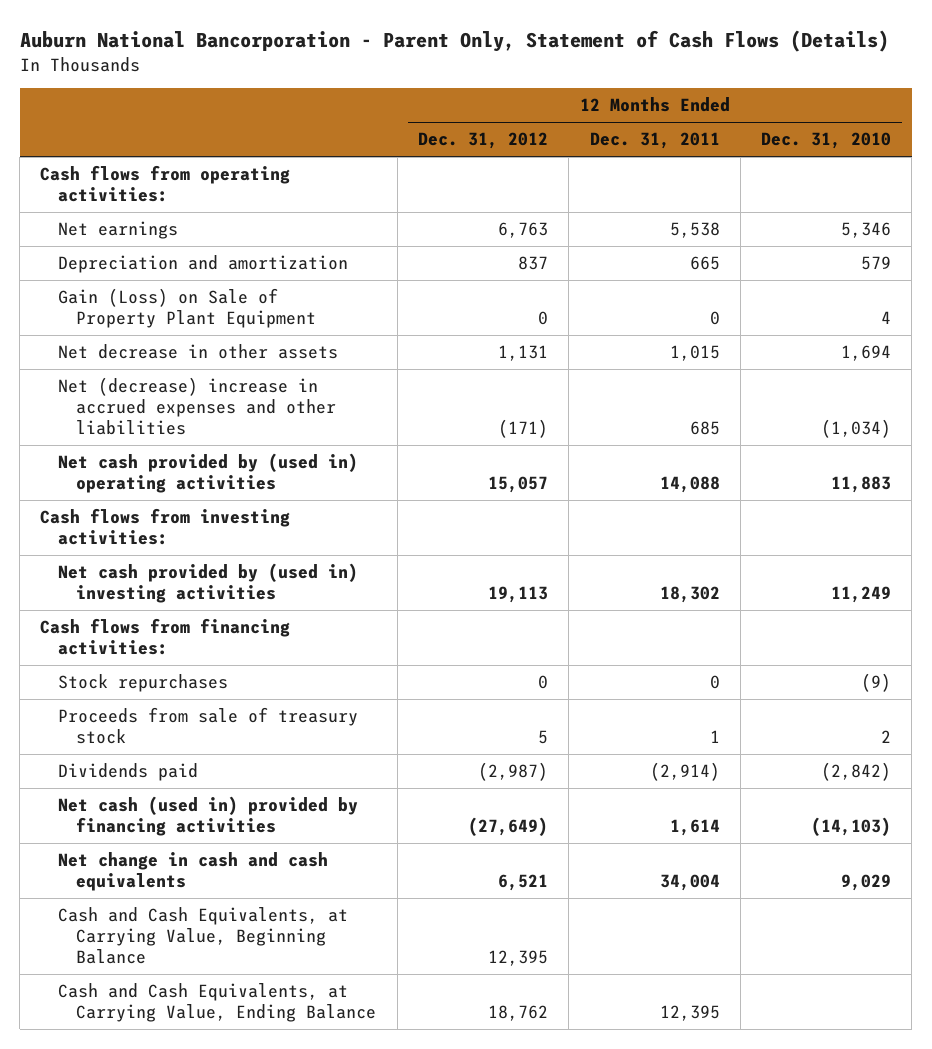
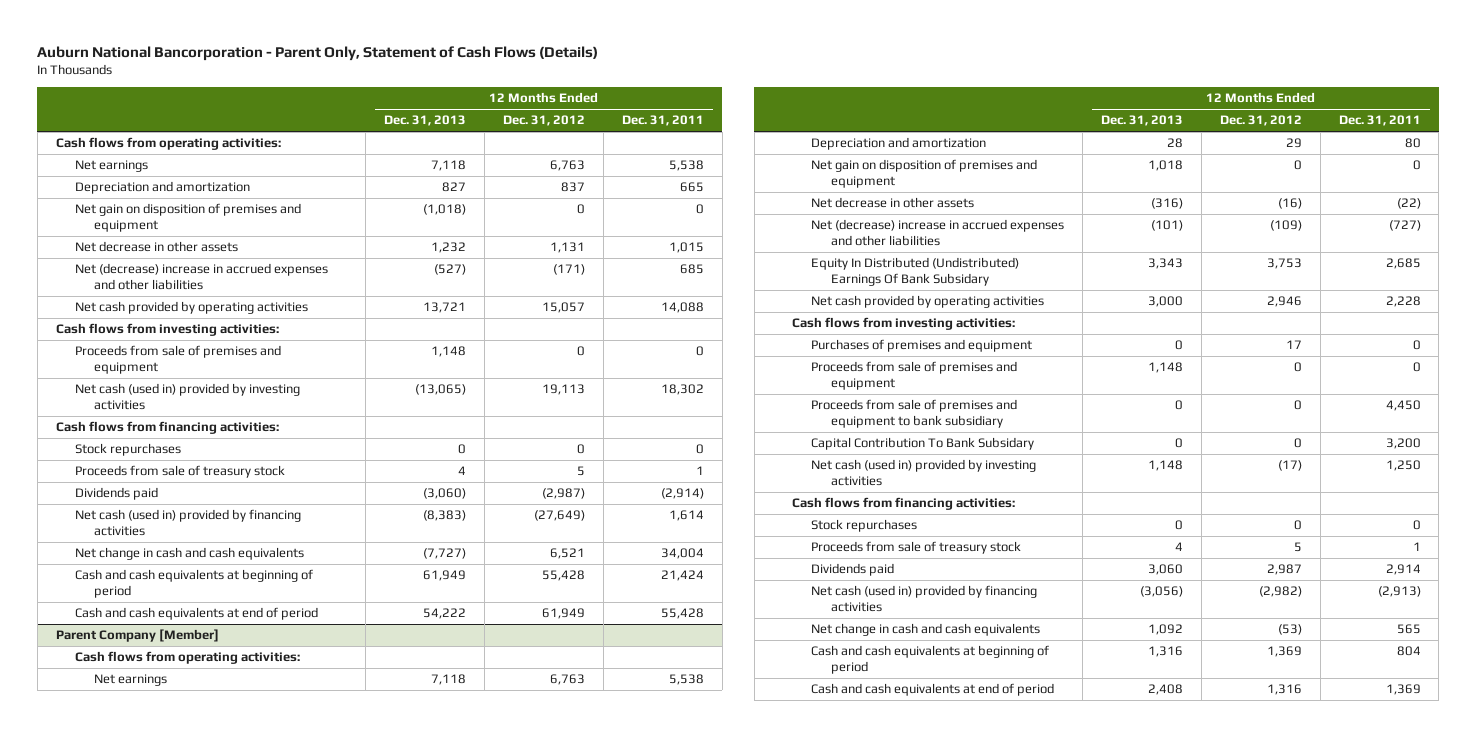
- | 12 Months Ended Dec. 31, 2012 | 12 Months Ended Dec. 31, 2011 | 12 Months Ended Dec. 31, 2010
+ | 12 Months Ended Dec. 31, 2013 | 12 Months Ended Dec. 31, 2012 | 12 Months Ended Dec. 31, 2011
- Gain (Loss) on Sale of Property Plant Equipment | 0 | 0 | 4
+ Net gain on disposition of premises and equipment | (1,018) | 0 | 0
- Net cash provided by (used in) operating activities | 15,057 | 14,088 | 11,883
+ Net cash provided by operating activities | 13,721 | 15,057 | 14,088
- Net cash provided by (used in) investing activities | 19,113 | 18,302 | 11,249
+ Proceeds from sale of premises and equipment | 1,148 | 0 | 0
+ Net cash (used in) provided by investing activities | (13,065) | 19,113 | 18,302
- Cash and Cash Equivalents, at Carrying Value, Beginning Balance | 12,395 | |
- Cash and Cash Equivalents, at Carrying Value, Ending Balance | 18,762 | 12,395 |
+ Cash and cash equivalents at beginning of period | 61,949 | 55,428 | 21,424
+ Cash and cash equivalents at end of period | 54,222 | 61,949 | 55,428
+ Parent Company [Member]
+ Cash flows from operating activities:
+ Net earnings | 7,118 | 6,763 | 5,538
+ Depreciation and amortization | 28 | 29 | 80
+ Net gain on disposition of premises and equipment | 1,018 | 0 | 0
+ Net decrease in other assets | (316) | (16) | (22)
+ Net (decrease) increase in accrued expenses and other liabilities | (101) | (109) | (727)
+ Equity In Distributed (Undistributed) Earnings Of Bank Subsidary | 3,343 | 3,753 | 2,685
+ Net cash provided by operating activities | 3,000 | 2,946 | 2,228
+ Cash flows from investing activities:
+ Purchases of premises and equipment | 0 | 17 | 0
+ Proceeds from sale of premises and equipment | 1,148 | 0 | 0
+ Proceeds from sale of premises and equipment to bank subsidiary | 0 | 0 | 4,450
+ Capital Contribution To Bank Subsidary | 0 | 0 | 3,200
+ Net cash (used in) provided by investing activities | 1,148 | (17) | 1,250
+ Cash flows from financing activities:
+ Stock repurchases | 0 | 0 | 0
+ Proceeds from sale of treasury stock | 4 | 5 | 1
+ Dividends paid | 3,060 | 2,987 | 2,914
+ Net cash (used in) provided by financing activities | (3,056) | (2,982) | (2,913)
+ Net change in cash and cash equivalents | 1,092 | (53) | 565
+ Cash and cash equivalents at beginning of period | 1,316 | 1,369 | 804
+ Cash and cash equivalents at end of period | 2,408 | 1,316 | 1,369

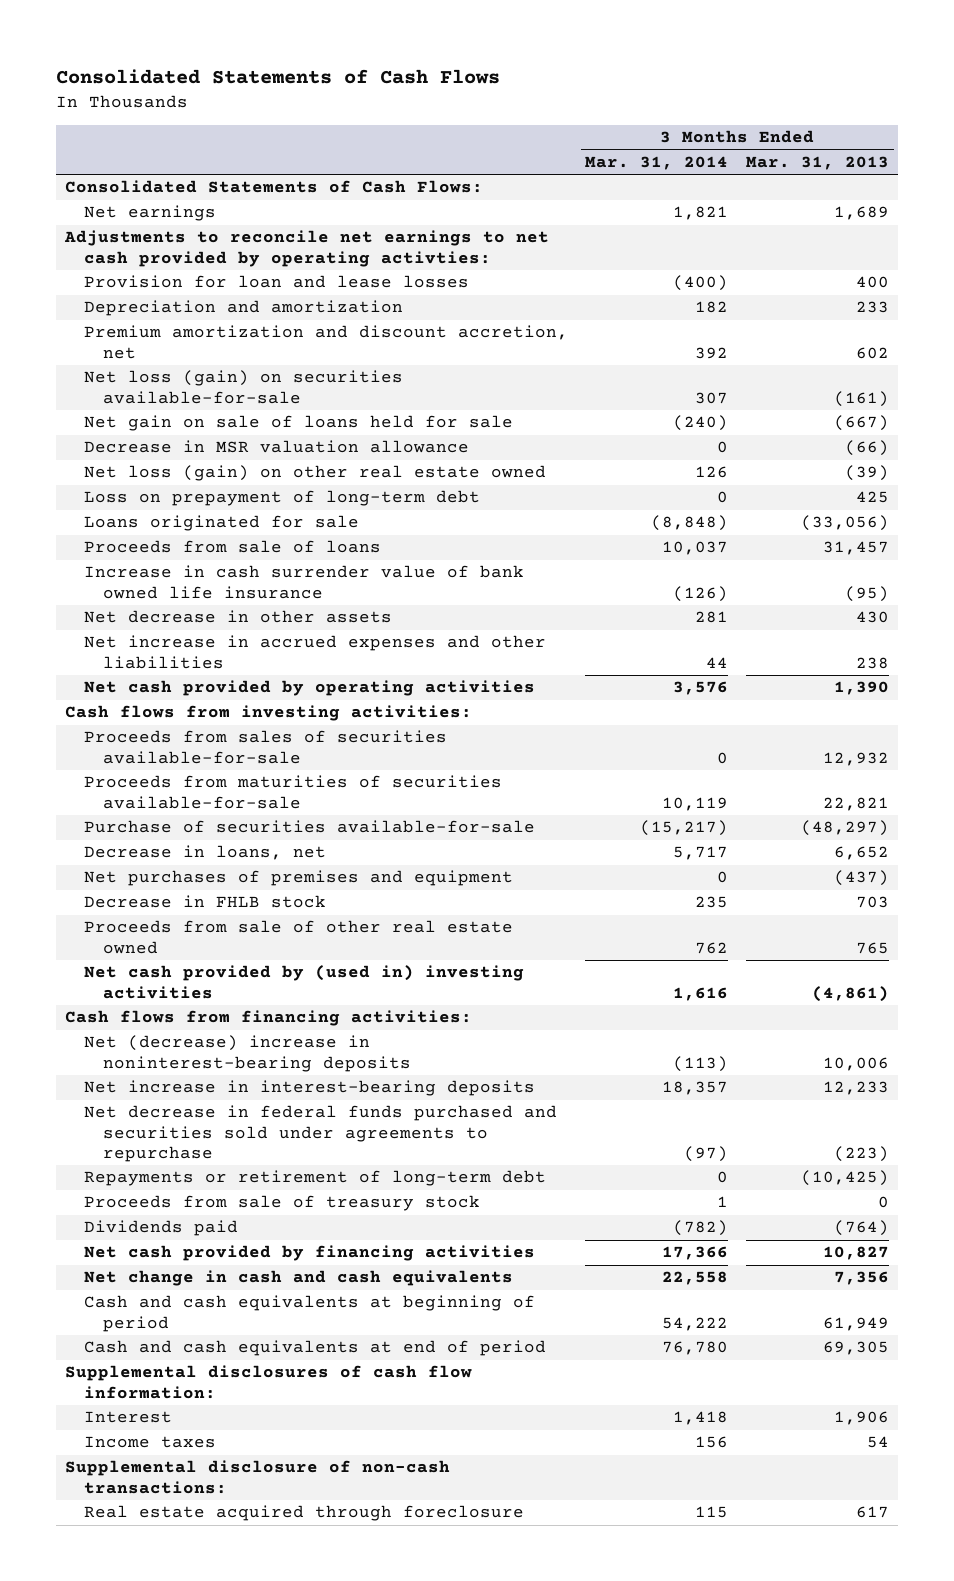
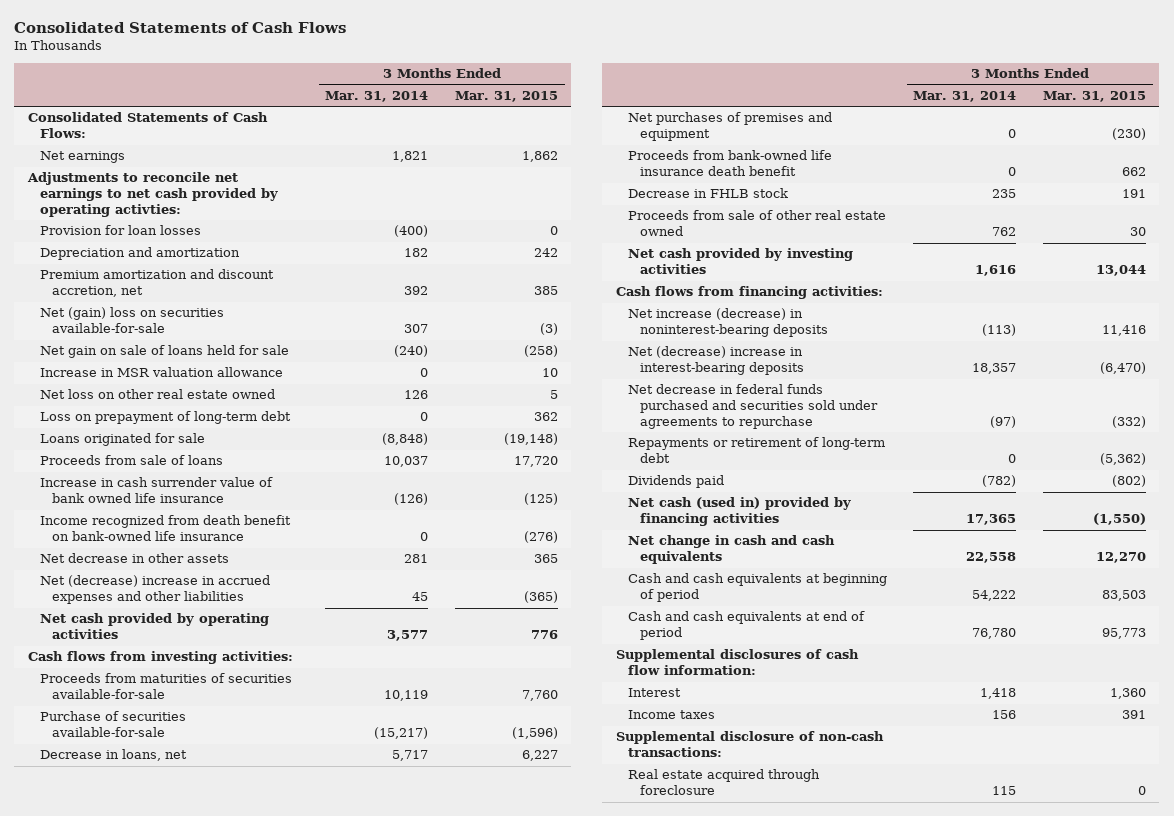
- | 3 Months Ended Mar. 31, 2014 | 3 Months Ended Mar. 31, 2013
+ | 3 Months Ended Mar. 31, 2014 | 3 Months Ended Mar. 31, 2015
- Provision for loan and lease losses | (400) | 400
+ Provision for loan losses | (400) | 0
- Net loss (gain) on securities available-for-sale | 307 | (161)
+ Net (gain) loss on securities available-for-sale | 307 | (3)
- Decrease in MSR valuation allowance | 0 | (66)
- Net loss (gain) on other real estate owned | 126 | (39)
+ Increase in MSR valuation allowance | 0 | 10
+ Net loss on other real estate owned | 126 | 5
+ Income recognized from death benefit on bank-owned life insurance | 0 | (276)
- Net increase in accrued expenses and other liabilities | 44 | 238
- Net cash provided by operating activities | 3,576 | 1,390
+ Net (decrease) increase in accrued expenses and other liabilities | 45 | (365)
+ Net cash provided by operating activities | 3,577 | 776
- Proceeds from sales of securities available-for-sale | 0 | 12,932
+ Proceeds from bank-owned life insurance death benefit | 0 | 662
- Net cash provided by (used in) investing activities | 1,616 | (4,861)
+ Net cash provided by investing activities | 1,616 | 13,044
- Net (decrease) increase in noninterest-bearing deposits | (113) | 10,006
- Net increase in interest-bearing deposits | 18,357 | 12,233
+ Net increase (decrease) in noninterest-bearing deposits | (113) | 11,416
+ Net (decrease) increase in interest-bearing deposits | 18,357 | (6,470)
- Proceeds from sale of treasury stock | 1 | 0
- Net cash provided by financing activities | 17,366 | 10,827
+ Net cash (used in) provided by financing activities | 17,365 | (1,550)

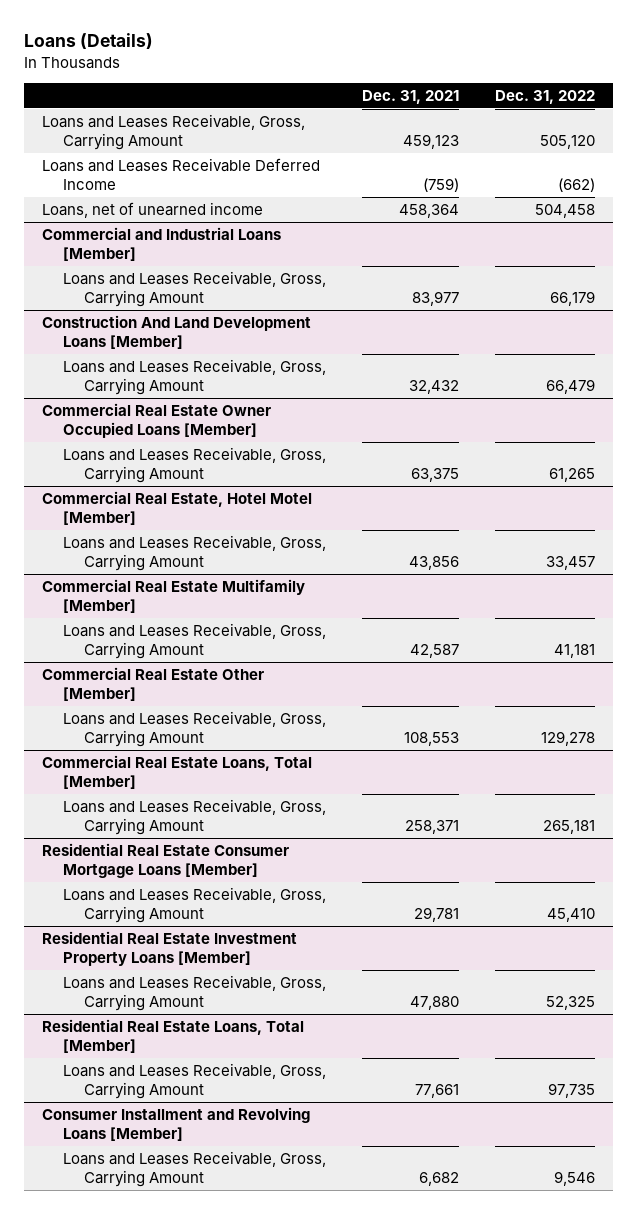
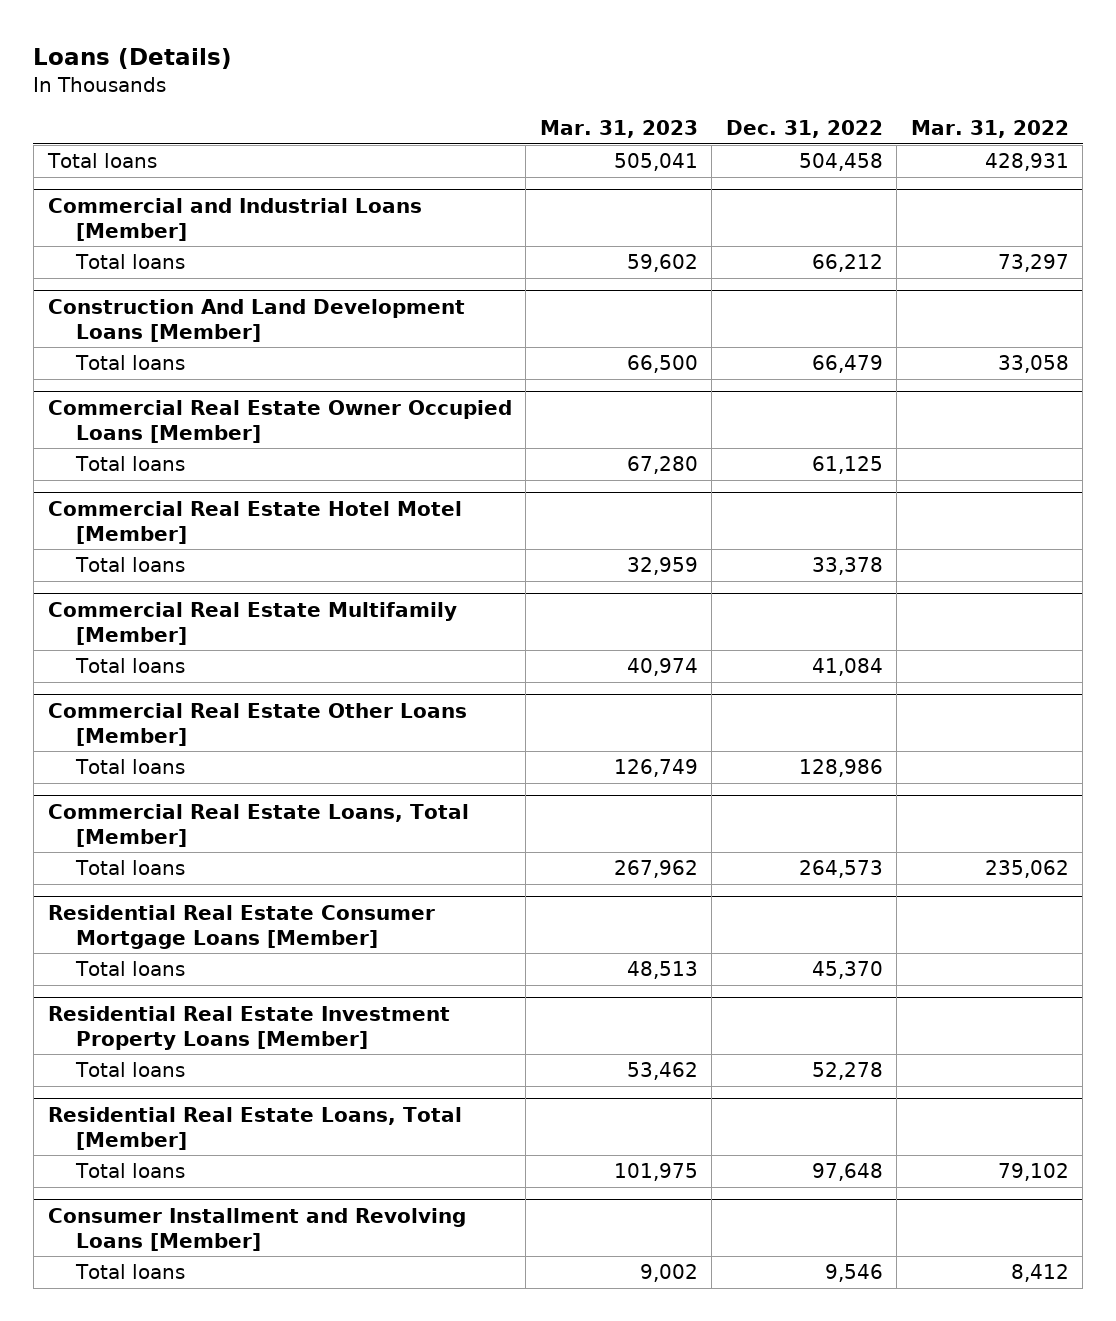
- | Dec. 31, 2021 | Dec. 31, 2022
+ | Mar. 31, 2023 | Dec. 31, 2022 | Mar. 31, 2022
- Loans and Leases Receivable, Gross, Carrying Amount | 459,123 | 505,120
- Loans and Leases Receivable Deferred Income | (759) | (662)
- Loans, net of unearned income | 458,364 | 504,458
+ Total loans | 505,041 | 504,458 | 428,931
@ Commercial and Industrial Loans [Member]
- Loans and Leases Receivable, Gross, Carrying Amount | 83,977 | 66,179
+ Total loans | 59,602 | 66,212 | 73,297
@ Construction And Land Development Loans [Member]
- Loans and Leases Receivable, Gross, Carrying Amount | 32,432 | 66,479
+ Total loans | 66,500 | 66,479 | 33,058
@ Commercial Real Estate Owner Occupied Loans [Member]
- Loans and Leases Receivable, Gross, Carrying Amount | 63,375 | 61,265
- Commercial Real Estate, Hotel Motel [Member]
- Loans and Leases Receivable, Gross, Carrying Amount | 43,856 | 33,457
@ Commercial Real Estate Owner Occupied Loans [Member]
+ Total loans | 67,280 | 61,125 |
+ Commercial Real Estate Hotel Motel [Member]
+ Total loans | 32,959 | 33,378 |
@ Commercial Real Estate Multifamily [Member]
- Loans and Leases Receivable, Gross, Carrying Amount | 42,587 | 41,181
- Commercial Real Estate Other [Member]
- Loans and Leases Receivable, Gross, Carrying Amount | 108,553 | 129,278
@ Commercial Real Estate Multifamily [Member]
+ Total loans | 40,974 | 41,084 |
+ Commercial Real Estate Other Loans [Member]
+ Total loans | 126,749 | 128,986 |
@ Commercial Real Estate Loans, Total [Member]
- Loans and Leases Receivable, Gross, Carrying Amount | 258,371 | 265,181
+ Total loans | 267,962 | 264,573 | 235,062
@ Residential Real Estate Consumer Mortgage Loans [Member]
- Loans and Leases Receivable, Gross, Carrying Amount | 29,781 | 45,410
+ Total loans | 48,513 | 45,370 |
@ Residential Real Estate Investment Property Loans [Member]
- Loans and Leases Receivable, Gross, Carrying Amount | 47,880 | 52,325
+ Total loans | 53,462 | 52,278 |
@ Residential Real Estate Loans, Total [Member]
- Loans and Leases Receivable, Gross, Carrying Amount | 77,661 | 97,735
+ Total loans | 101,975 | 97,648 | 79,102
@ Consumer Installment and Revolving Loans [Member]
- Loans and Leases Receivable, Gross, Carrying Amount | 6,682 | 9,546
+ Total loans | 9,002 | 9,546 | 8,412

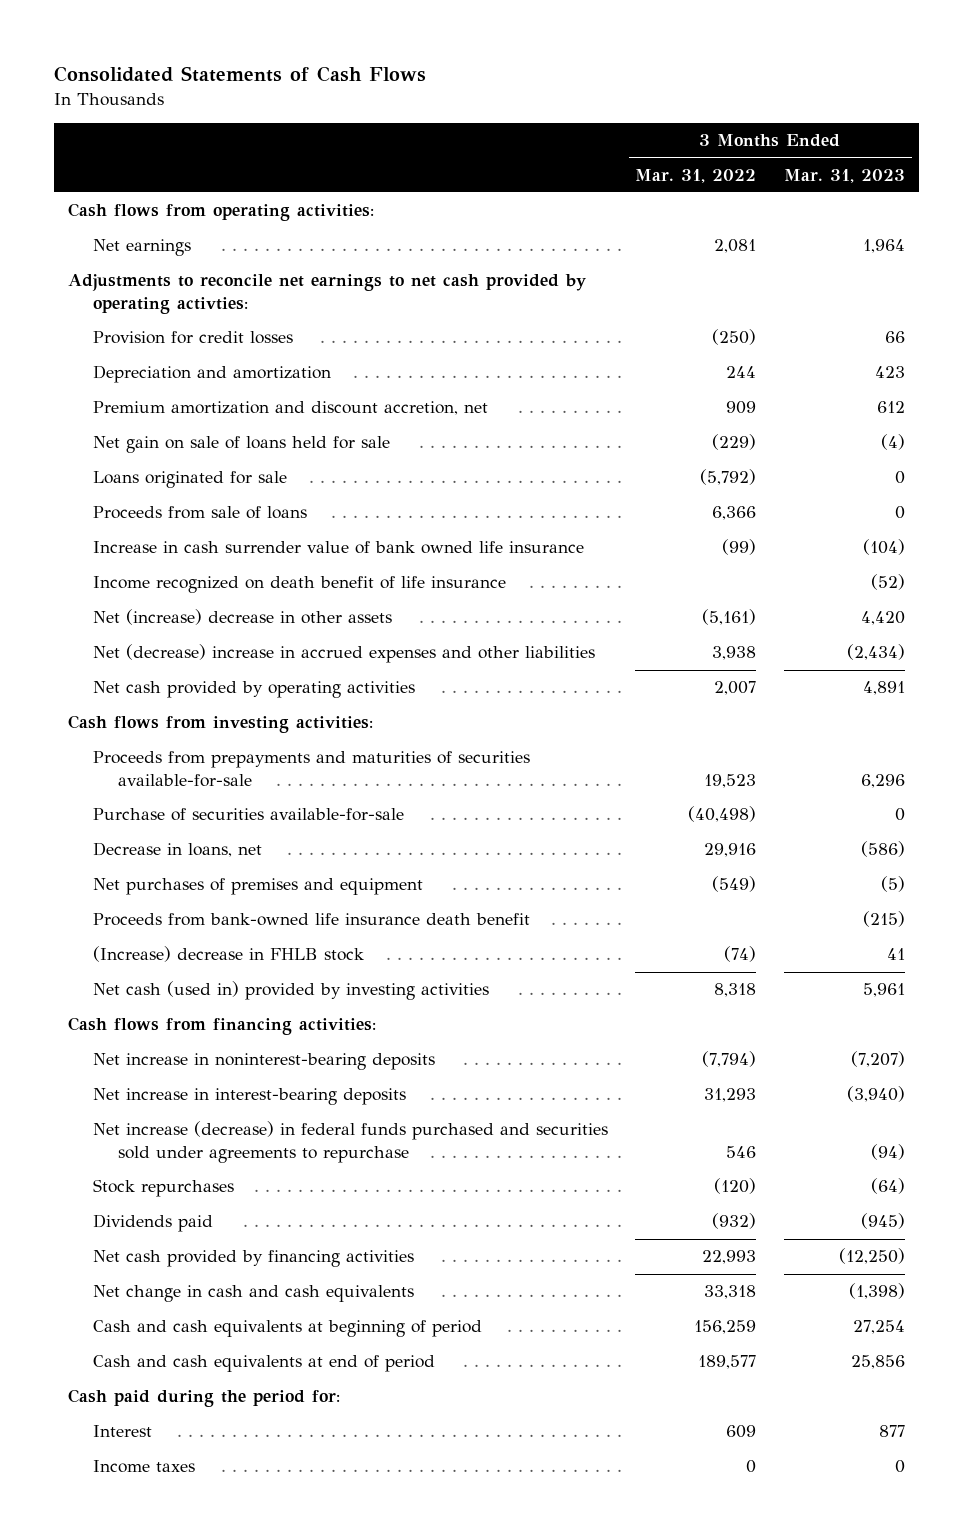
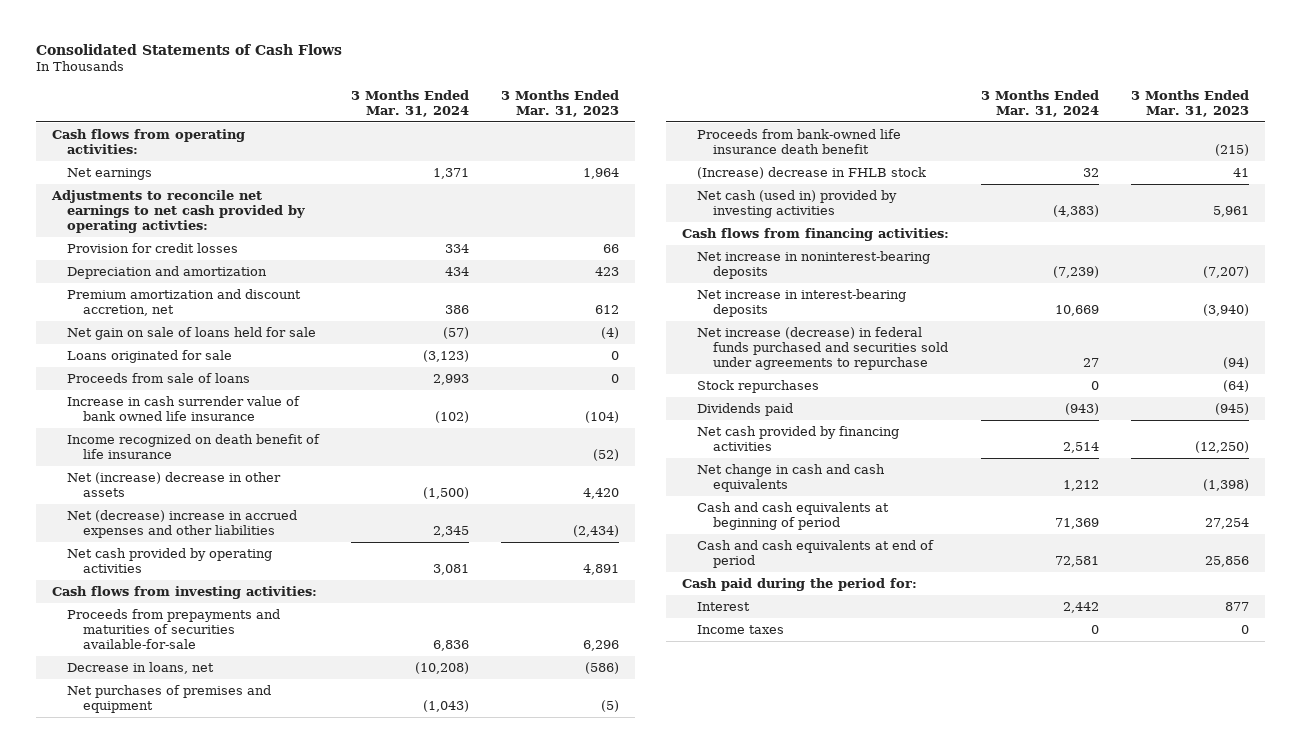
- | 3 Months Ended Mar. 31, 2022 | 3 Months Ended Mar. 31, 2023
+ | 3 Months Ended Mar. 31, 2024 | 3 Months Ended Mar. 31, 2023
- Purchase of securities available-for-sale | (40,498) | 0

